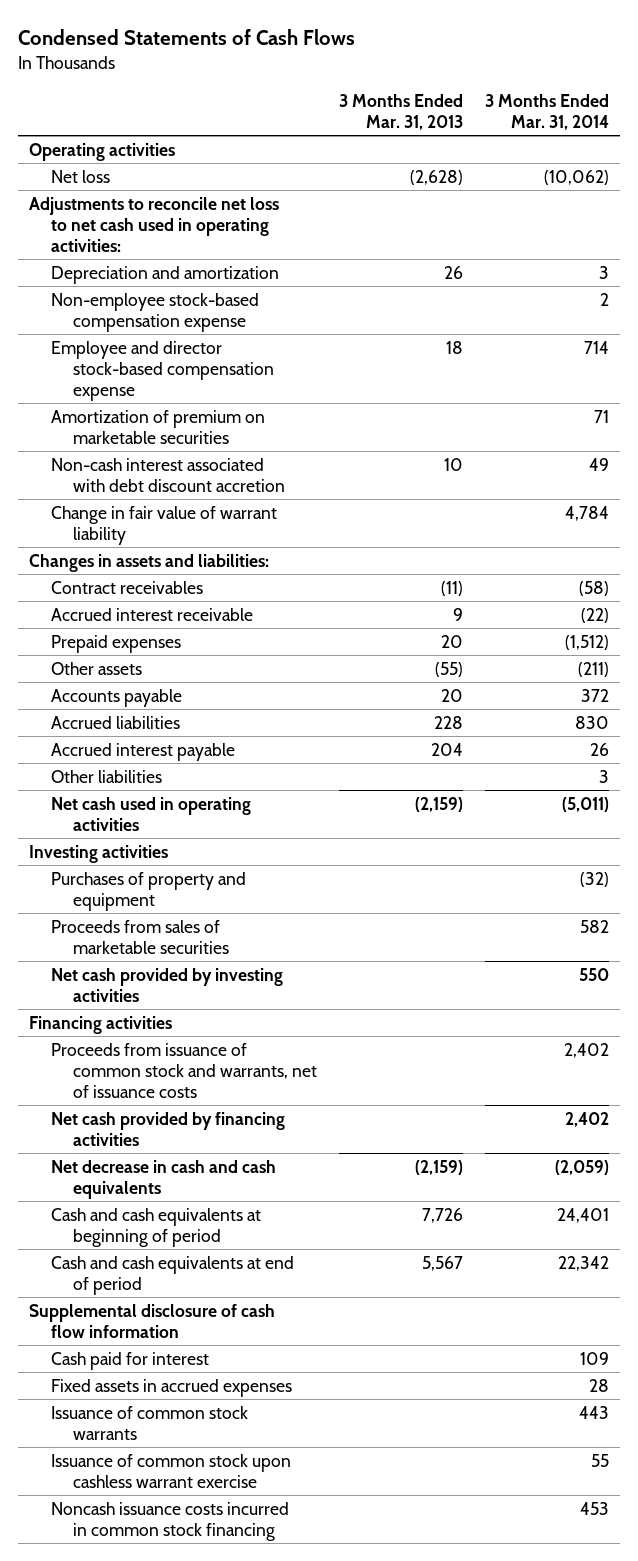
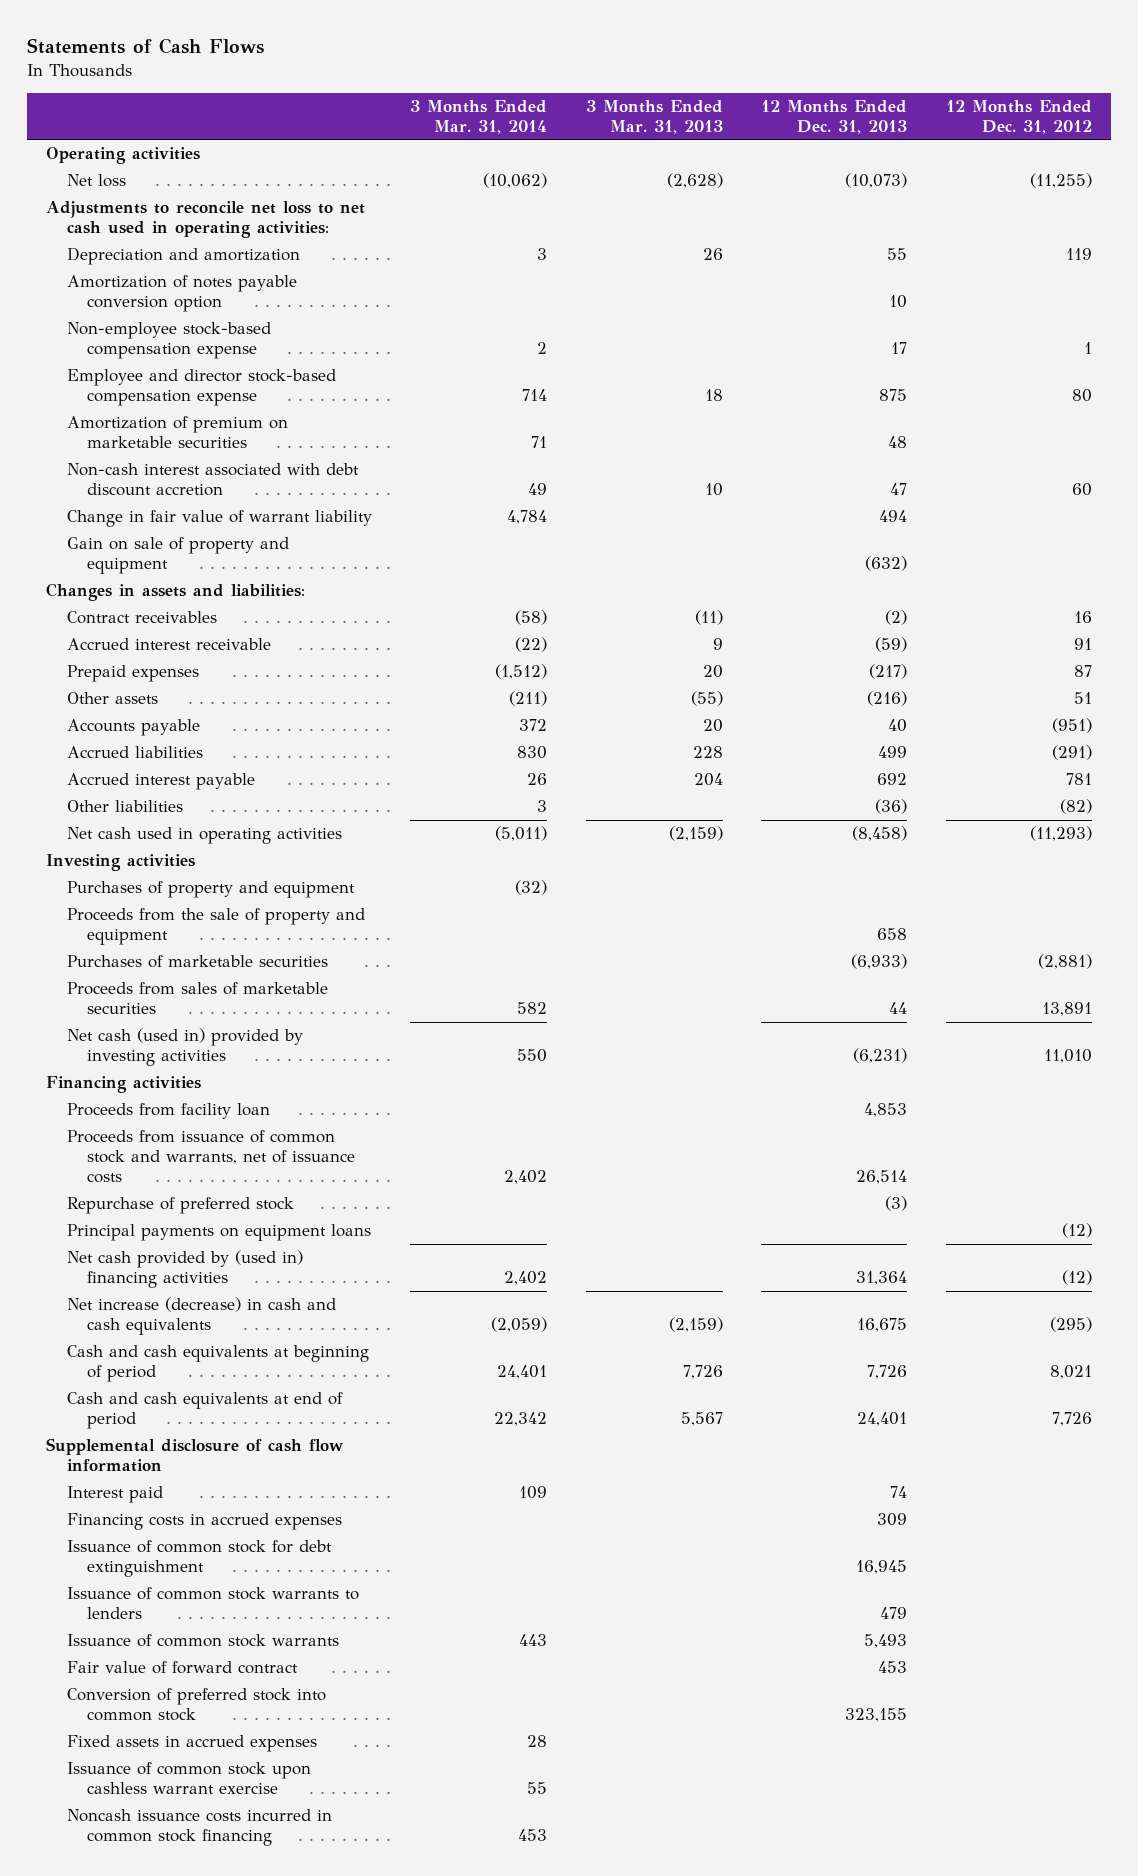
- Condensed Statements of Cash Flows
+ Statements of Cash Flows
- | 3 Months Ended Mar. 31, 2013 | 3 Months Ended Mar. 31, 2014
+ | 3 Months Ended Mar. 31, 2014 | 3 Months Ended Mar. 31, 2013 | 12 Months Ended Dec. 31, 2013 | 12 Months Ended Dec. 31, 2012
+ Amortization of notes payable conversion option | | | 10 |
+ Gain on sale of property and equipment | | | (632) |
+ Proceeds from the sale of property and equipment | | | 658 |
+ Purchases of marketable securities | | | (6,933) | (2,881)
- Net cash provided by investing activities | | 550
+ Net cash (used in) provided by investing activities | 550 | | (6,231) | 11,010
+ Proceeds from facility loan | | | 4,853 |
- Net cash provided by financing activities | | 2,402
- Net decrease in cash and cash equivalents | (2,159) | (2,059)
+ Repurchase of preferred stock | | | (3) |
+ Principal payments on equipment loans | | | | (12)
+ Net cash provided by (used in) financing activities | 2,402 | | 31,364 | (12)
+ Net increase (decrease) in cash and cash equivalents | (2,059) | (2,159) | 16,675 | (295)
- Cash paid for interest | | 109
+ Interest paid | 109 | | 74 |
+ Financing costs in accrued expenses | | | 309 |
+ Issuance of common stock for debt extinguishment | | | 16,945 |
+ Issuance of common stock warrants to lenders | | | 479 |
+ Fair value of forward contract | | | 453 |
+ Conversion of preferred stock into common stock | | | 323,155 |
moved down: Fixed assets in accrued expenses | 28 | | |

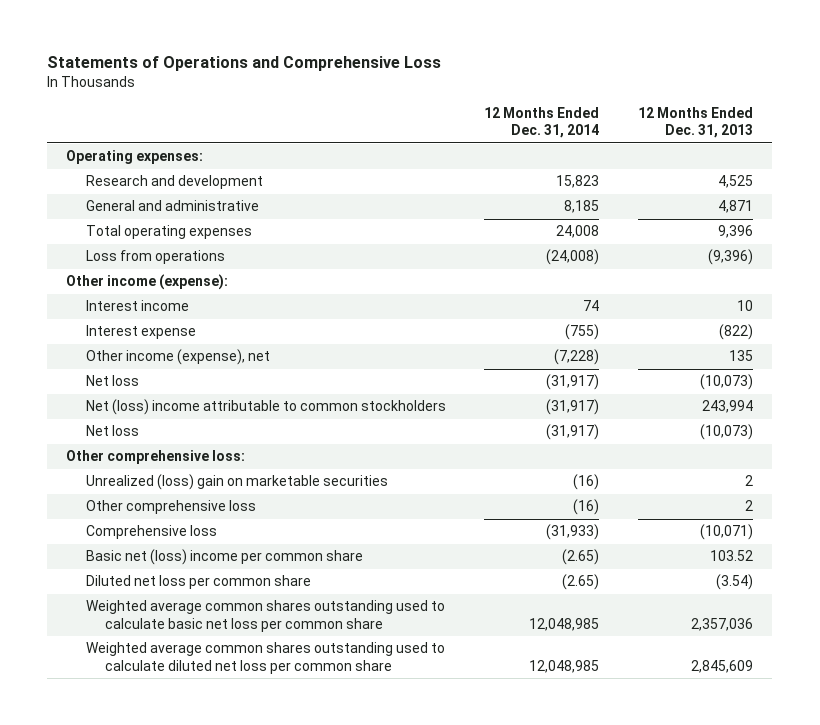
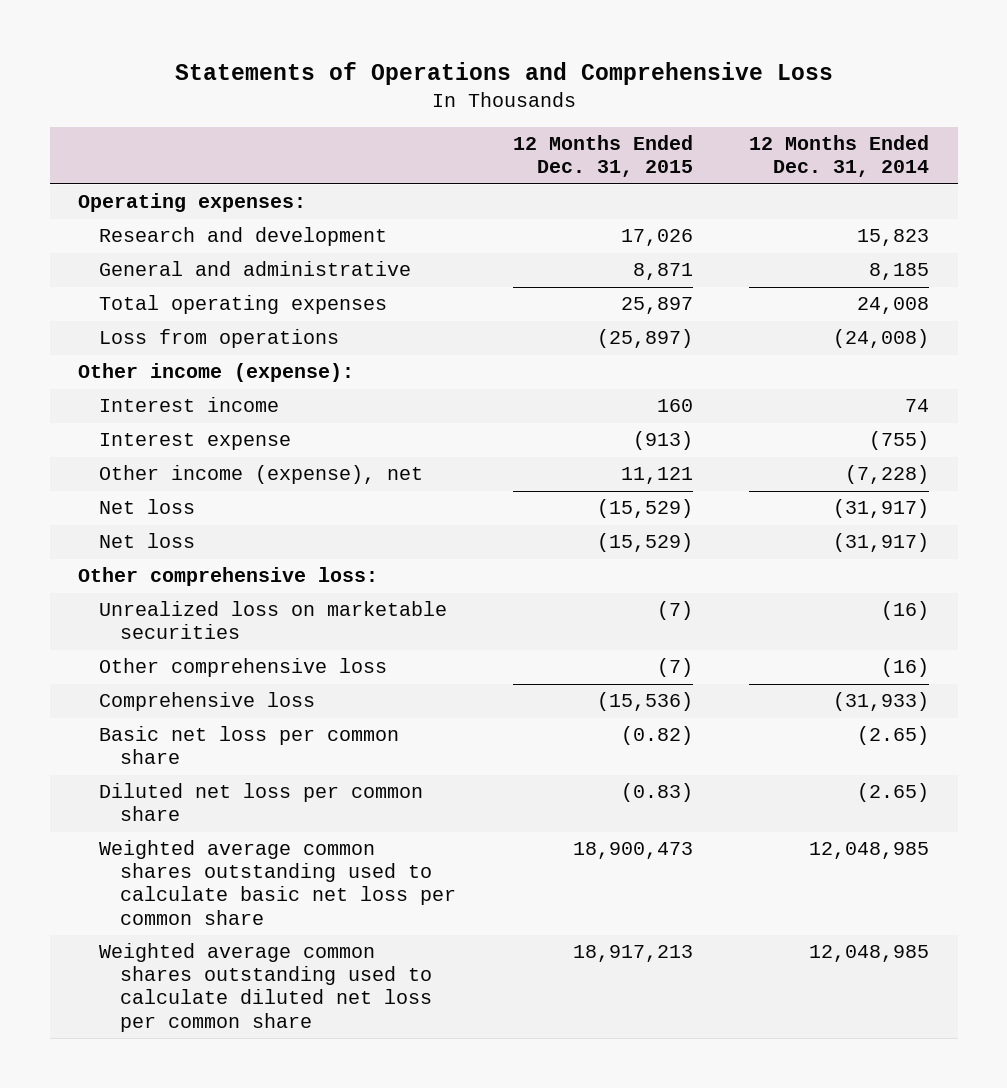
- | 12 Months Ended Dec. 31, 2014 | 12 Months Ended Dec. 31, 2013
+ | 12 Months Ended Dec. 31, 2015 | 12 Months Ended Dec. 31, 2014
- Net (loss) income attributable to common stockholders | (31,917) | 243,994
- Unrealized (loss) gain on marketable securities | (16) | 2
+ Unrealized loss on marketable securities | (7) | (16)
- Basic net (loss) income per common share | (2.65) | 103.52
+ Basic net loss per common share | (0.82) | (2.65)

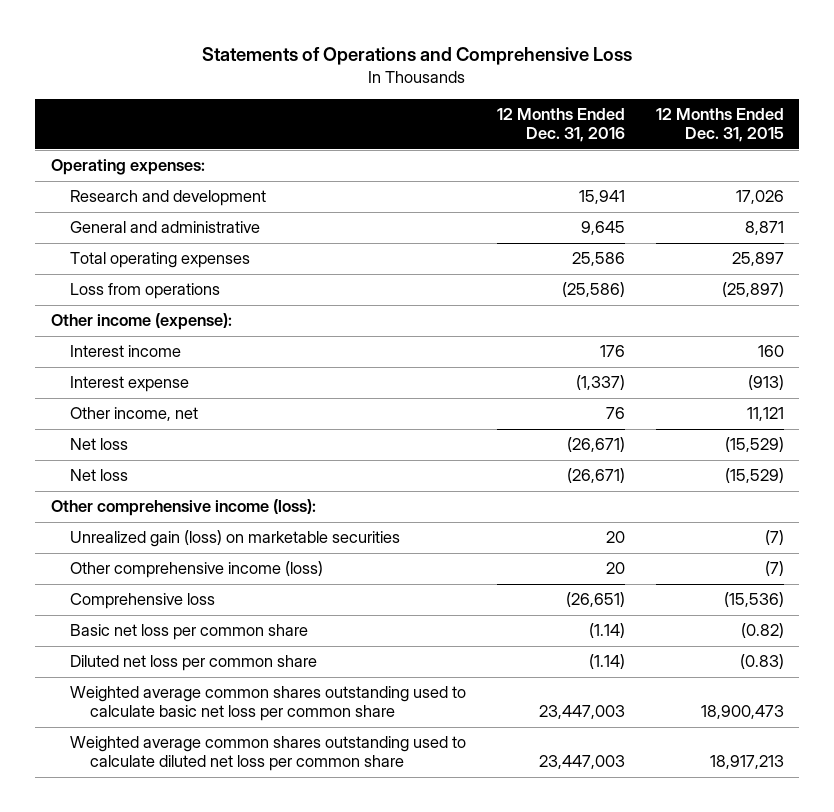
- | 12 Months Ended Dec. 31, 2015 | 12 Months Ended Dec. 31, 2014
+ | 12 Months Ended Dec. 31, 2016 | 12 Months Ended Dec. 31, 2015
- Other income (expense), net | 11,121 | (7,228)
+ Other income, net | 76 | 11,121
- Other comprehensive loss:
- Unrealized loss on marketable securities | (7) | (16)
- Other comprehensive loss | (7) | (16)
+ Other comprehensive income (loss):
+ Unrealized gain (loss) on marketable securities | 20 | (7)
+ Other comprehensive income (loss) | 20 | (7)

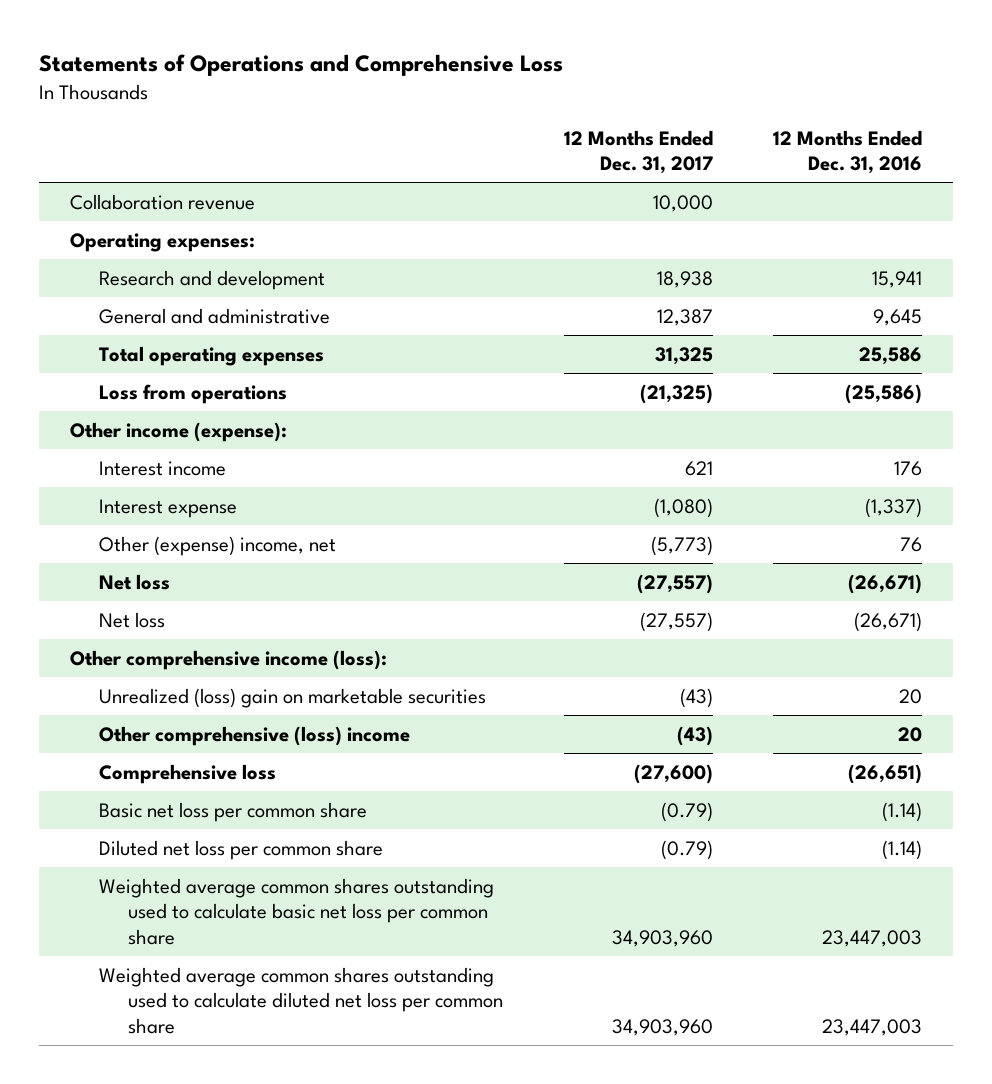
- | 12 Months Ended Dec. 31, 2016 | 12 Months Ended Dec. 31, 2015
+ | 12 Months Ended Dec. 31, 2017 | 12 Months Ended Dec. 31, 2016
+ Collaboration revenue | 10,000 |
- Other income, net | 76 | 11,121
+ Other (expense) income, net | (5,773) | 76
- Unrealized gain (loss) on marketable securities | 20 | (7)
- Other comprehensive income (loss) | 20 | (7)
+ Unrealized (loss) gain on marketable securities | (43) | 20
+ Other comprehensive (loss) income | (43) | 20

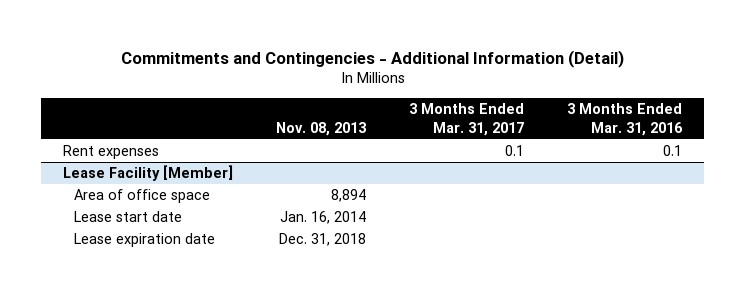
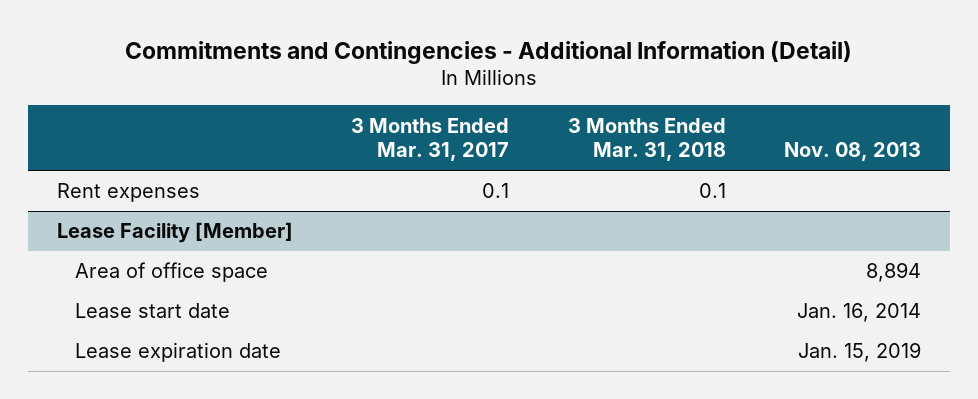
- | Nov. 08, 2013 | 3 Months Ended Mar. 31, 2017 | 3 Months Ended Mar. 31, 2016
+ | 3 Months Ended Mar. 31, 2017 | 3 Months Ended Mar. 31, 2018 | Nov. 08, 2013
@ Lease Facility [Member]
- Lease expiration date | Dec. 31, 2018 | |
+ Lease expiration date | | | Jan. 15, 2019

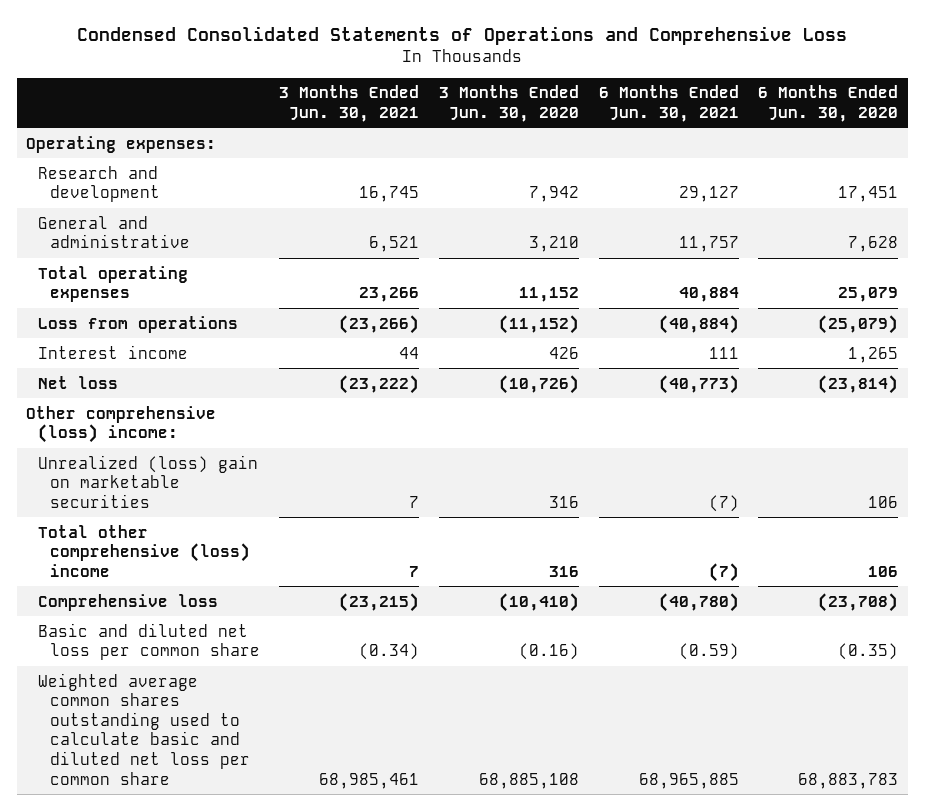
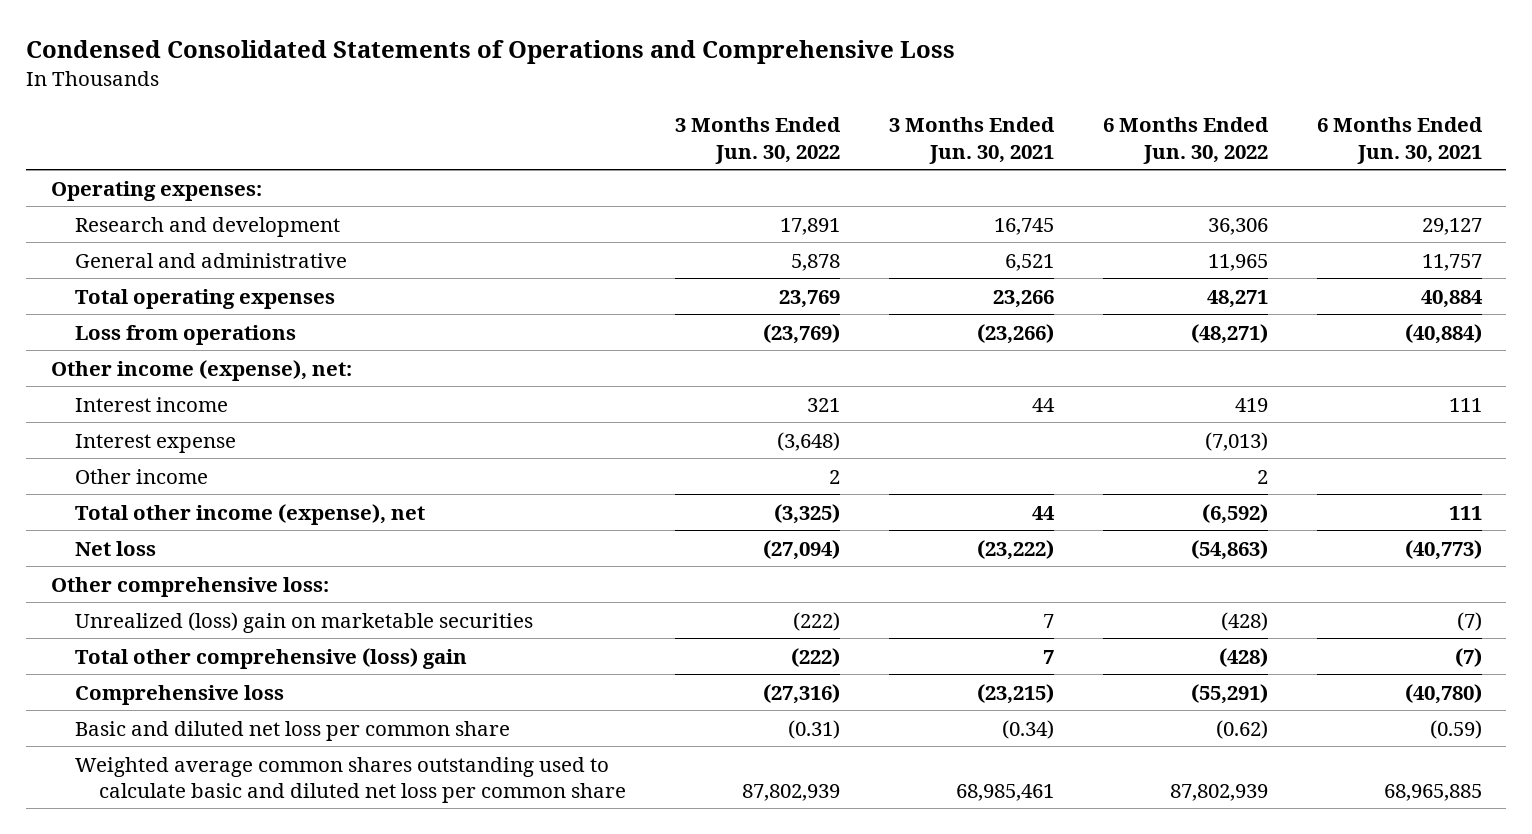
- | 3 Months Ended Jun. 30, 2021 | 3 Months Ended Jun. 30, 2020 | 6 Months Ended Jun. 30, 2021 | 6 Months Ended Jun. 30, 2020
+ | 3 Months Ended Jun. 30, 2022 | 3 Months Ended Jun. 30, 2021 | 6 Months Ended Jun. 30, 2022 | 6 Months Ended Jun. 30, 2021
+ Other income (expense), net:
+ Interest expense | (3,648) | | (7,013) |
+ Other income | 2 | | 2 |
+ Total other income (expense), net | (3,325) | 44 | (6,592) | 111
- Other comprehensive (loss) income:
+ Other comprehensive loss:
- Total other comprehensive (loss) income | 7 | 316 | (7) | 106
+ Total other comprehensive (loss) gain | (222) | 7 | (428) | (7)

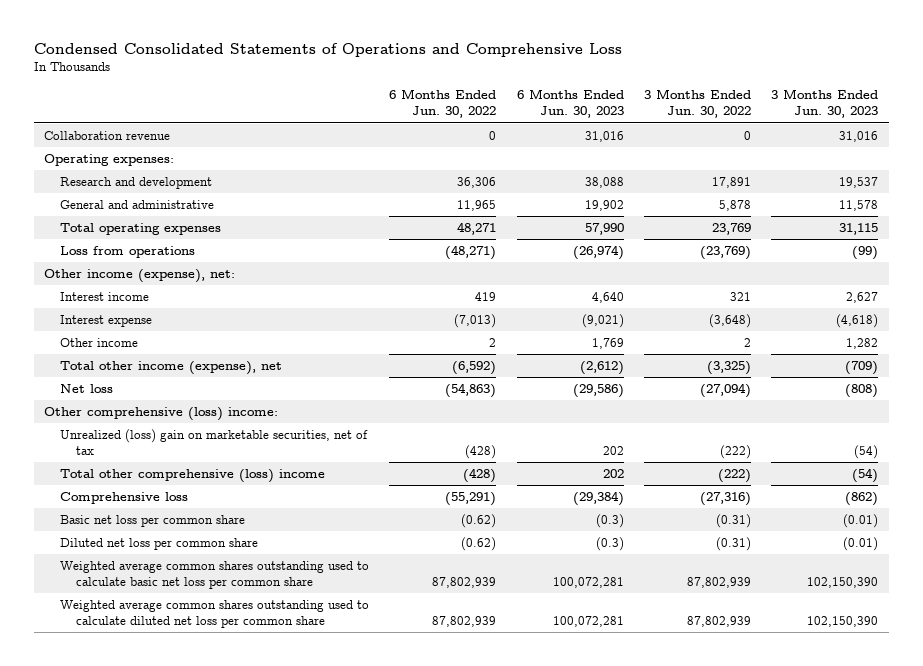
- | 3 Months Ended Jun. 30, 2022 | 3 Months Ended Jun. 30, 2021 | 6 Months Ended Jun. 30, 2022 | 6 Months Ended Jun. 30, 2021
+ | 6 Months Ended Jun. 30, 2022 | 6 Months Ended Jun. 30, 2023 | 3 Months Ended Jun. 30, 2022 | 3 Months Ended Jun. 30, 2023
+ Collaboration revenue | 0 | 31,016 | 0 | 31,016
- Other comprehensive loss:
- Unrealized (loss) gain on marketable securities | (222) | 7 | (428) | (7)
- Total other comprehensive (loss) gain | (222) | 7 | (428) | (7)
+ Other comprehensive (loss) income:
+ Unrealized (loss) gain on marketable securities, net of tax | (428) | 202 | (222) | (54)
+ Total other comprehensive (loss) income | (428) | 202 | (222) | (54)
- Basic and diluted net loss per common share | (0.31) | (0.34) | (0.62) | (0.59)
- Weighted average common shares outstanding used to calculate basic and diluted net loss per common share | 87,802,939 | 68,985,461 | 87,802,939 | 68,965,885
+ Basic net loss per common share | (0.62) | (0.3) | (0.31) | (0.01)
+ Diluted net loss per common share | (0.62) | (0.3) | (0.31) | (0.01)
+ Weighted average common shares outstanding used to calculate basic net loss per common share | 87,802,939 | 100,072,281 | 87,802,939 | 102,150,390
+ Weighted average common shares outstanding used to calculate diluted net loss per common share | 87,802,939 | 100,072,281 | 87,802,939 | 102,150,390

